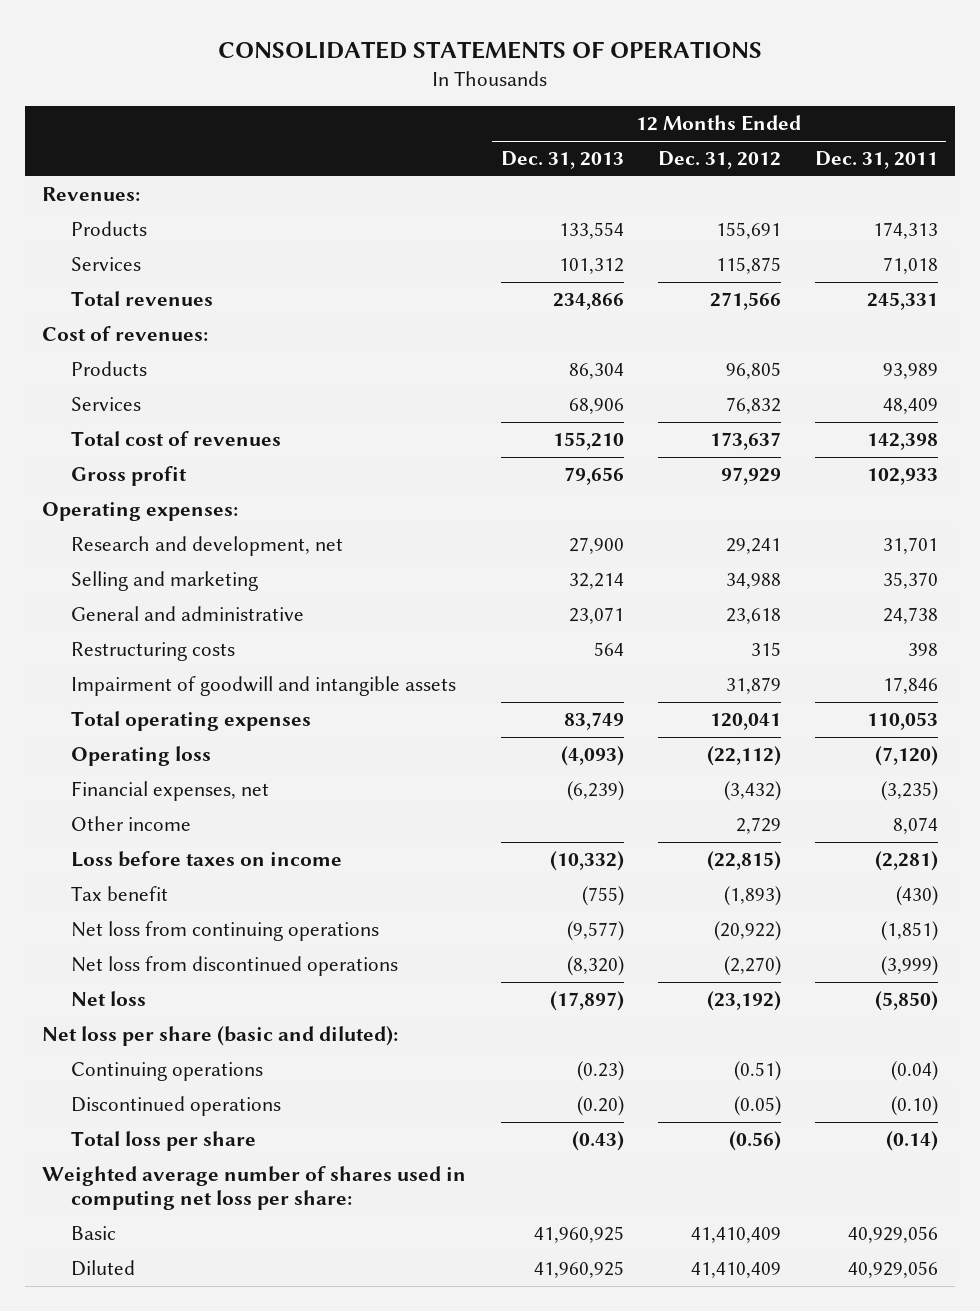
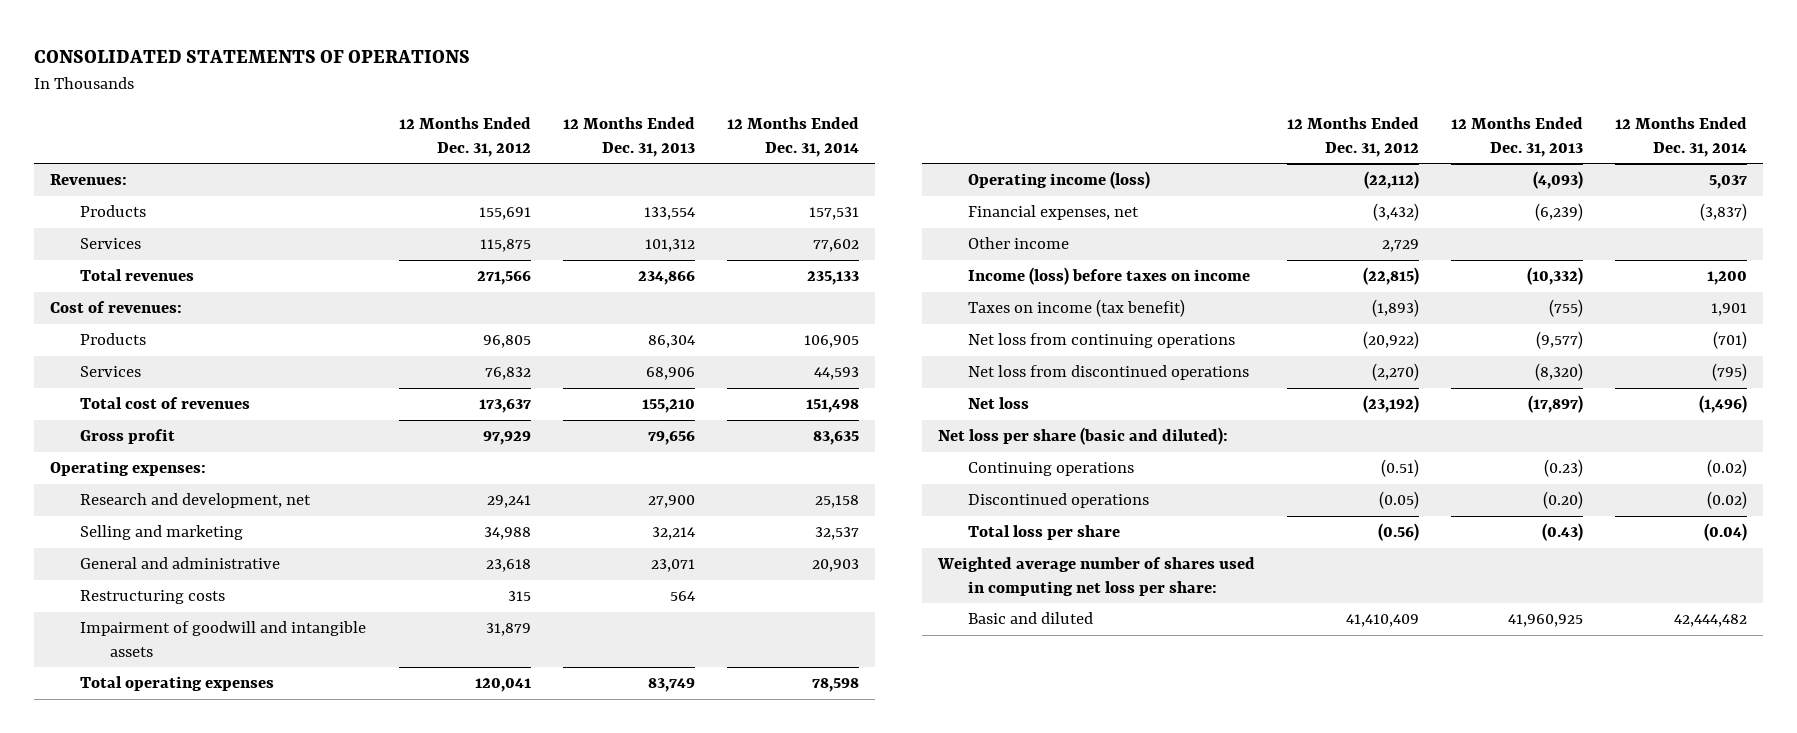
- | 12 Months Ended Dec. 31, 2013 | 12 Months Ended Dec. 31, 2012 | 12 Months Ended Dec. 31, 2011
+ | 12 Months Ended Dec. 31, 2012 | 12 Months Ended Dec. 31, 2013 | 12 Months Ended Dec. 31, 2014
- Operating loss | (4,093) | (22,112) | (7,120)
+ Operating income (loss) | (22,112) | (4,093) | 5,037
- Loss before taxes on income | (10,332) | (22,815) | (2,281)
- Tax benefit | (755) | (1,893) | (430)
+ Income (loss) before taxes on income | (22,815) | (10,332) | 1,200
+ Taxes on income (tax benefit) | (1,893) | (755) | 1,901
- Basic | 41,960,925 | 41,410,409 | 40,929,056
- Diluted | 41,960,925 | 41,410,409 | 40,929,056
+ Basic and diluted | 41,410,409 | 41,960,925 | 42,444,482

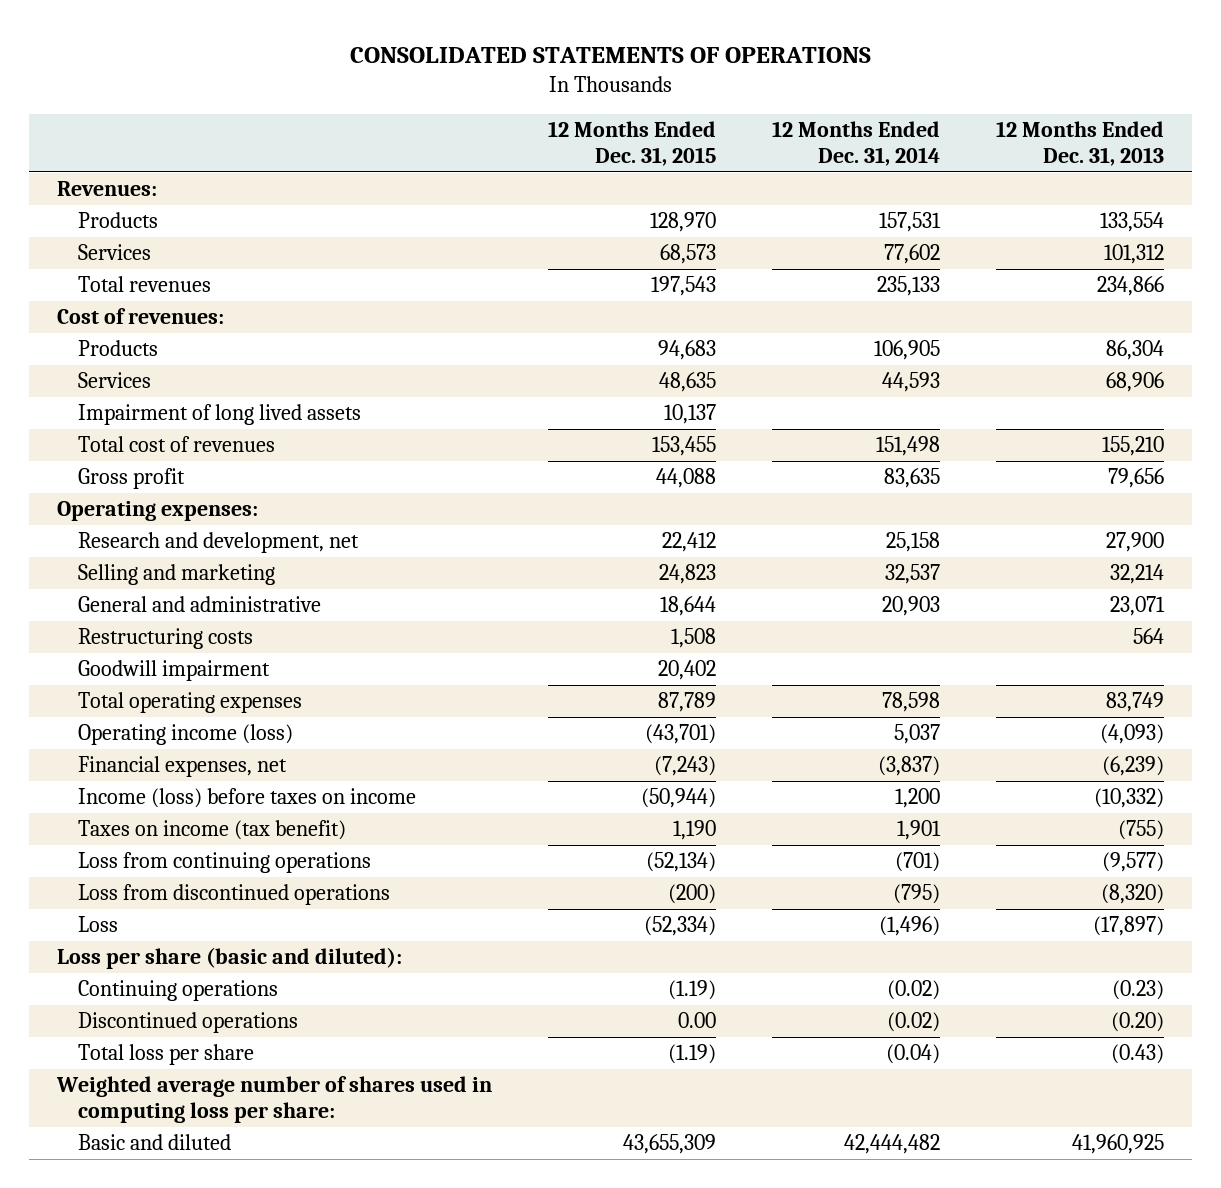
- | 12 Months Ended Dec. 31, 2012 | 12 Months Ended Dec. 31, 2013 | 12 Months Ended Dec. 31, 2014
+ | 12 Months Ended Dec. 31, 2015 | 12 Months Ended Dec. 31, 2014 | 12 Months Ended Dec. 31, 2013
+ Impairment of long lived assets | 10,137 | |
- Impairment of goodwill and intangible assets | 31,879 | |
+ Goodwill impairment | 20,402 | |
- Other income | 2,729 | |
- Net loss from continuing operations | (20,922) | (9,577) | (701)
- Net loss from discontinued operations | (2,270) | (8,320) | (795)
- Net loss | (23,192) | (17,897) | (1,496)
- Net loss per share (basic and diluted):
+ Loss from continuing operations | (52,134) | (701) | (9,577)
+ Loss from discontinued operations | (200) | (795) | (8,320)
+ Loss | (52,334) | (1,496) | (17,897)
+ Loss per share (basic and diluted):
- Weighted average number of shares used in computing net loss per share:
+ Weighted average number of shares used in computing loss per share:

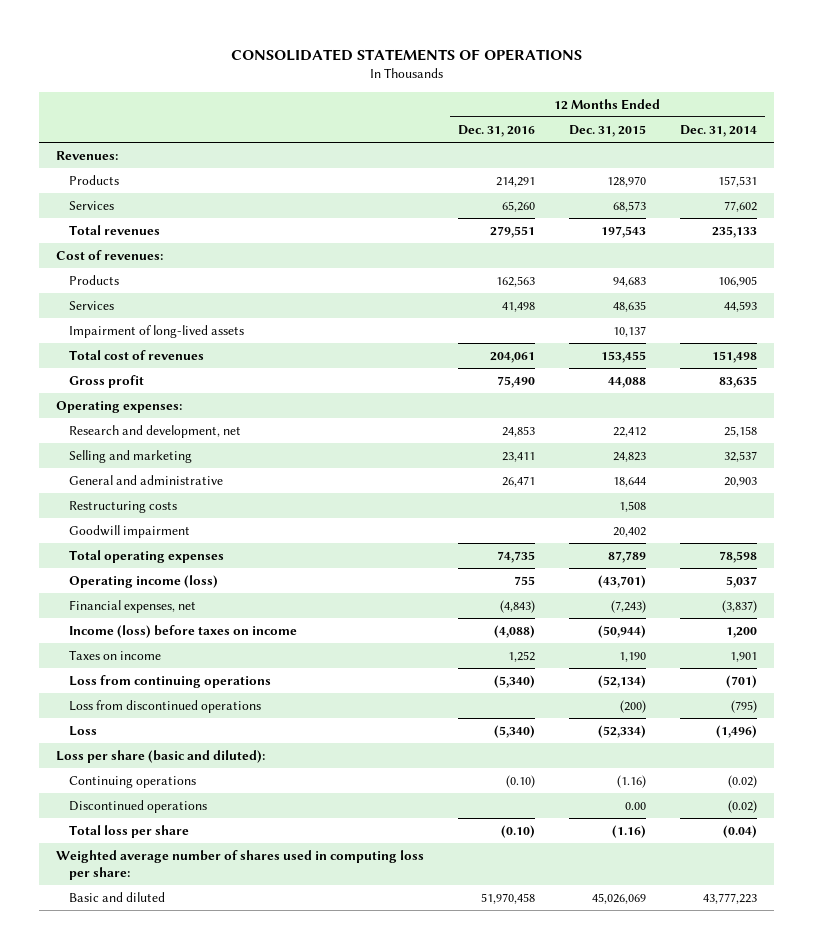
- | 12 Months Ended Dec. 31, 2015 | 12 Months Ended Dec. 31, 2014 | 12 Months Ended Dec. 31, 2013
+ | 12 Months Ended Dec. 31, 2016 | 12 Months Ended Dec. 31, 2015 | 12 Months Ended Dec. 31, 2014
- Impairment of long lived assets | 10,137 | |
+ Impairment of long-lived assets | | 10,137 |
- Taxes on income (tax benefit) | 1,190 | 1,901 | (755)
+ Taxes on income | 1,252 | 1,190 | 1,901
- Continuing operations | (1.19) | (0.02) | (0.23)
+ Continuing operations | (0.10) | (1.16) | (0.02)
- Total loss per share | (1.19) | (0.04) | (0.43)
+ Total loss per share | (0.10) | (1.16) | (0.04)
- Basic and diluted | 43,655,309 | 42,444,482 | 41,960,925
+ Basic and diluted | 51,970,458 | 45,026,069 | 43,777,223

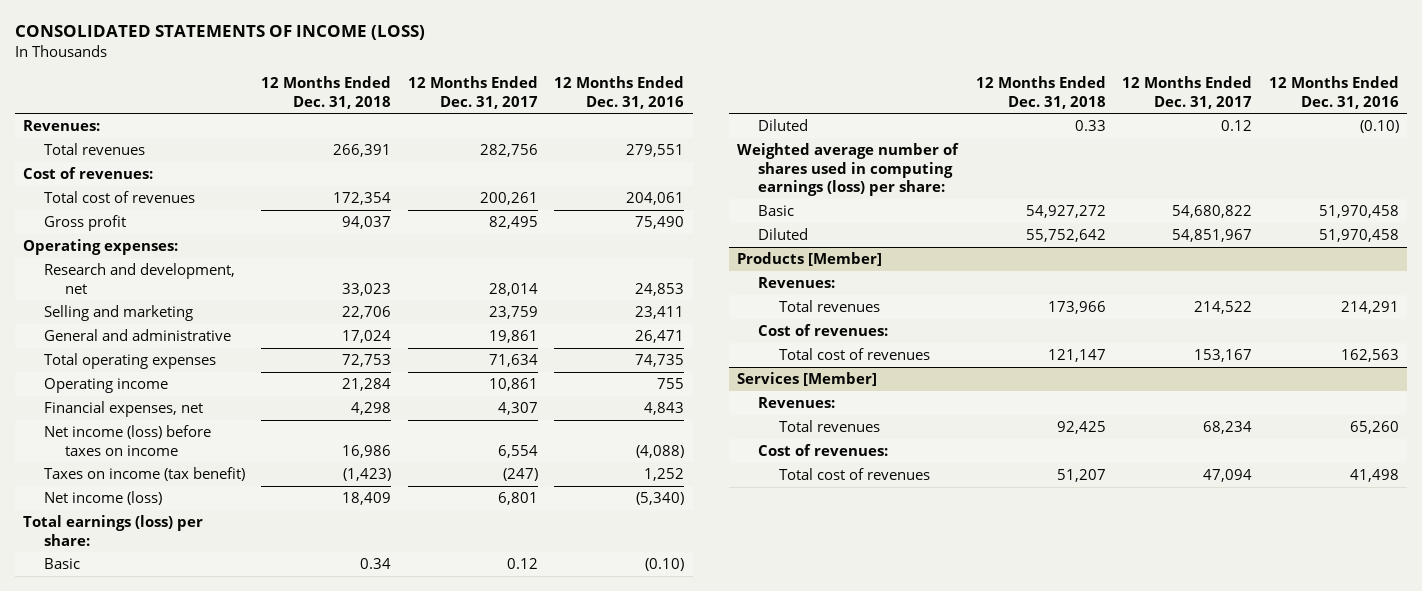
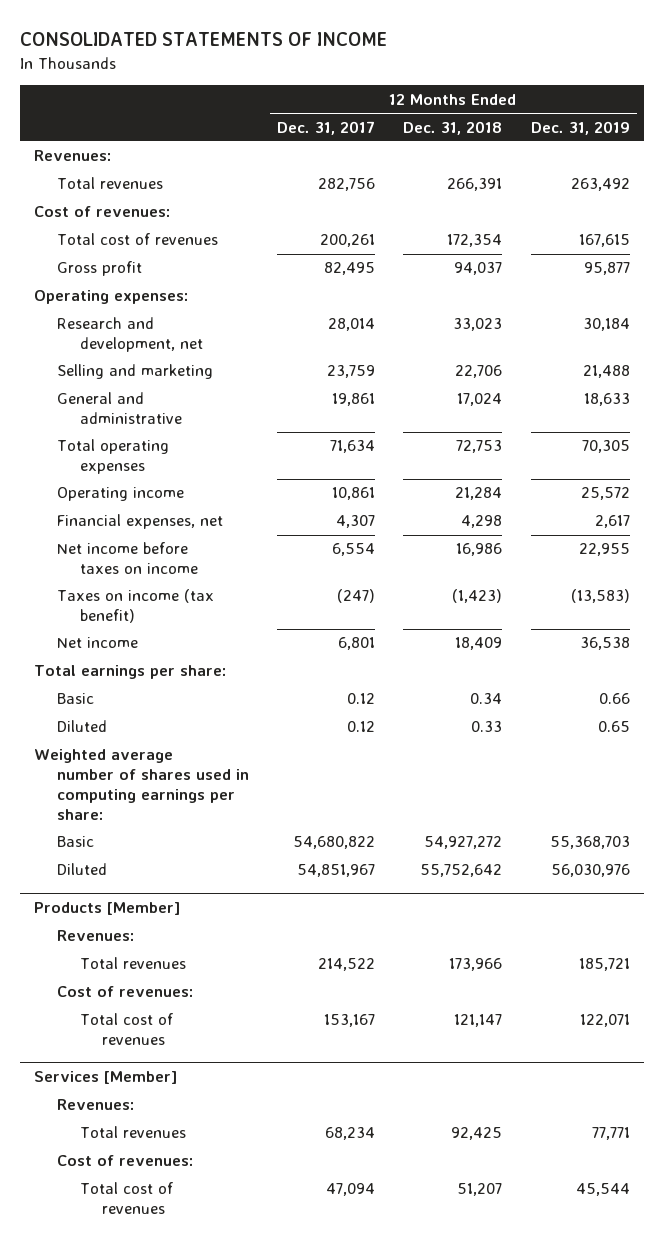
- CONSOLIDATED STATEMENTS OF INCOME (LOSS)
+ CONSOLIDATED STATEMENTS OF INCOME
- | 12 Months Ended Dec. 31, 2018 | 12 Months Ended Dec. 31, 2017 | 12 Months Ended Dec. 31, 2016
+ | 12 Months Ended Dec. 31, 2017 | 12 Months Ended Dec. 31, 2018 | 12 Months Ended Dec. 31, 2019
- Net income (loss) before taxes on income | 16,986 | 6,554 | (4,088)
+ Net income before taxes on income | 6,554 | 16,986 | 22,955
- Net income (loss) | 18,409 | 6,801 | (5,340)
- Total earnings (loss) per share:
+ Net income | 6,801 | 18,409 | 36,538
+ Total earnings per share:
- Weighted average number of shares used in computing earnings (loss) per share:
+ Weighted average number of shares used in computing earnings per share:

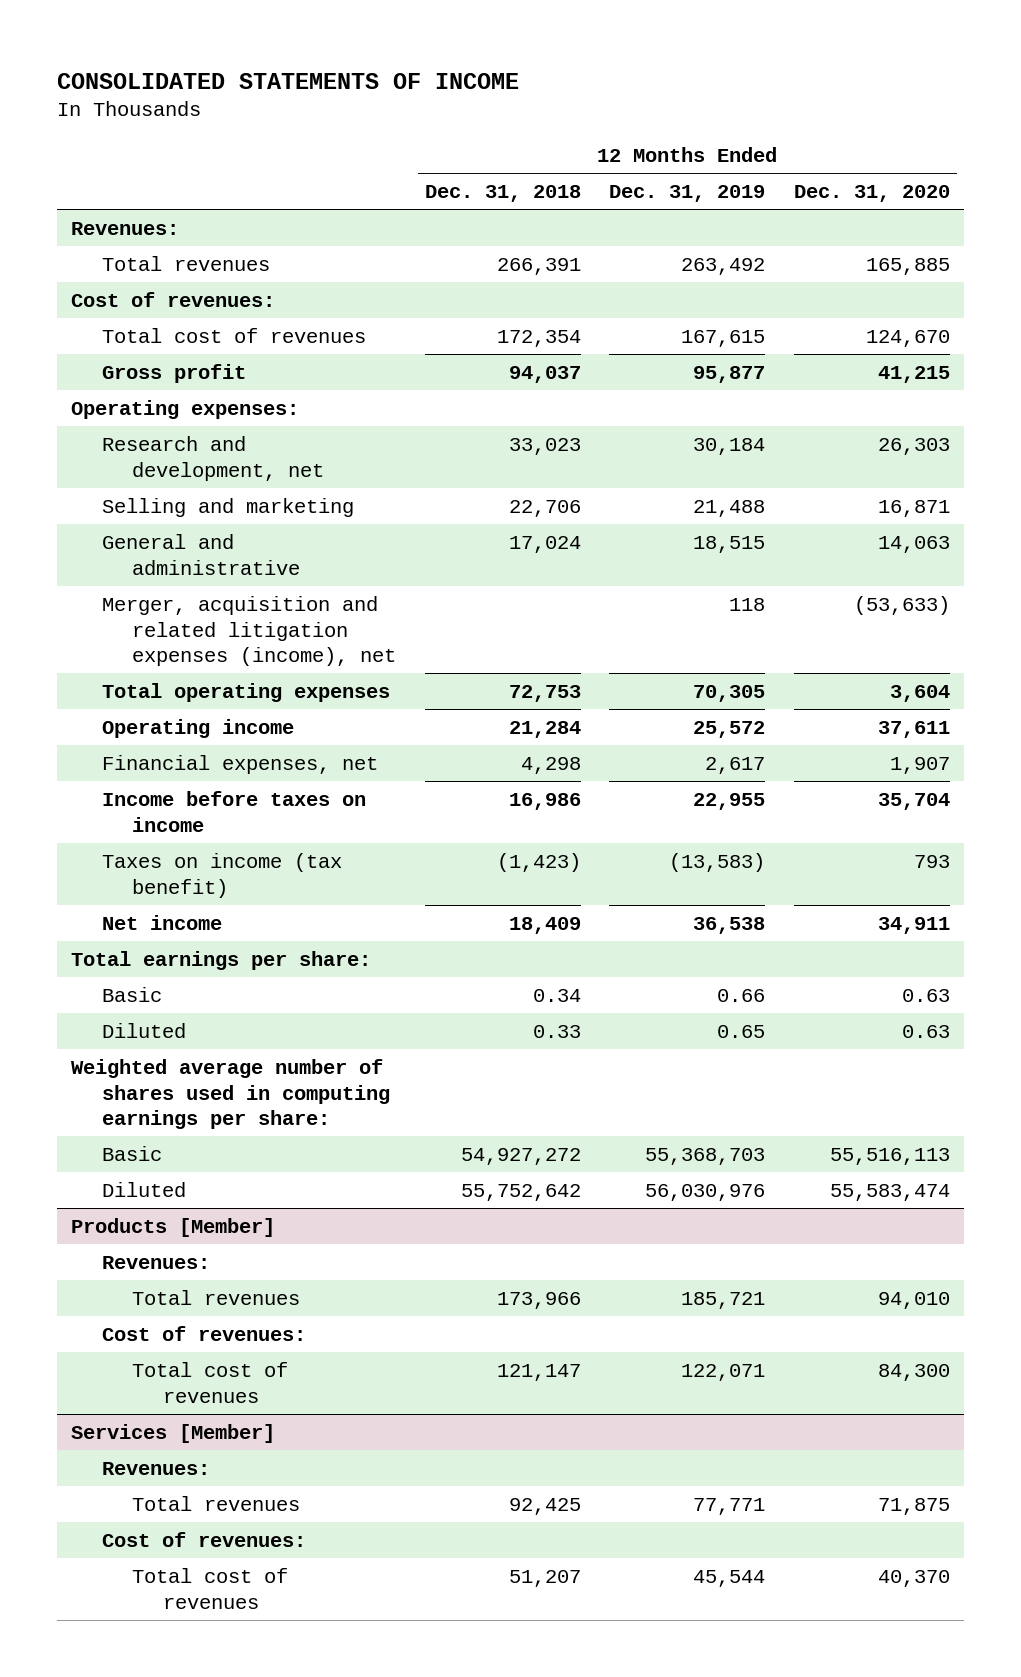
- | 12 Months Ended Dec. 31, 2017 | 12 Months Ended Dec. 31, 2018 | 12 Months Ended Dec. 31, 2019
+ | 12 Months Ended Dec. 31, 2018 | 12 Months Ended Dec. 31, 2019 | 12 Months Ended Dec. 31, 2020
- General and administrative | 19,861 | 17,024 | 18,633
+ General and administrative | 17,024 | 18,515 | 14,063
+ Merger, acquisition and related litigation expenses (income), net | | 118 | (53,633)
- Net income before taxes on income | 6,554 | 16,986 | 22,955
+ Income before taxes on income | 16,986 | 22,955 | 35,704

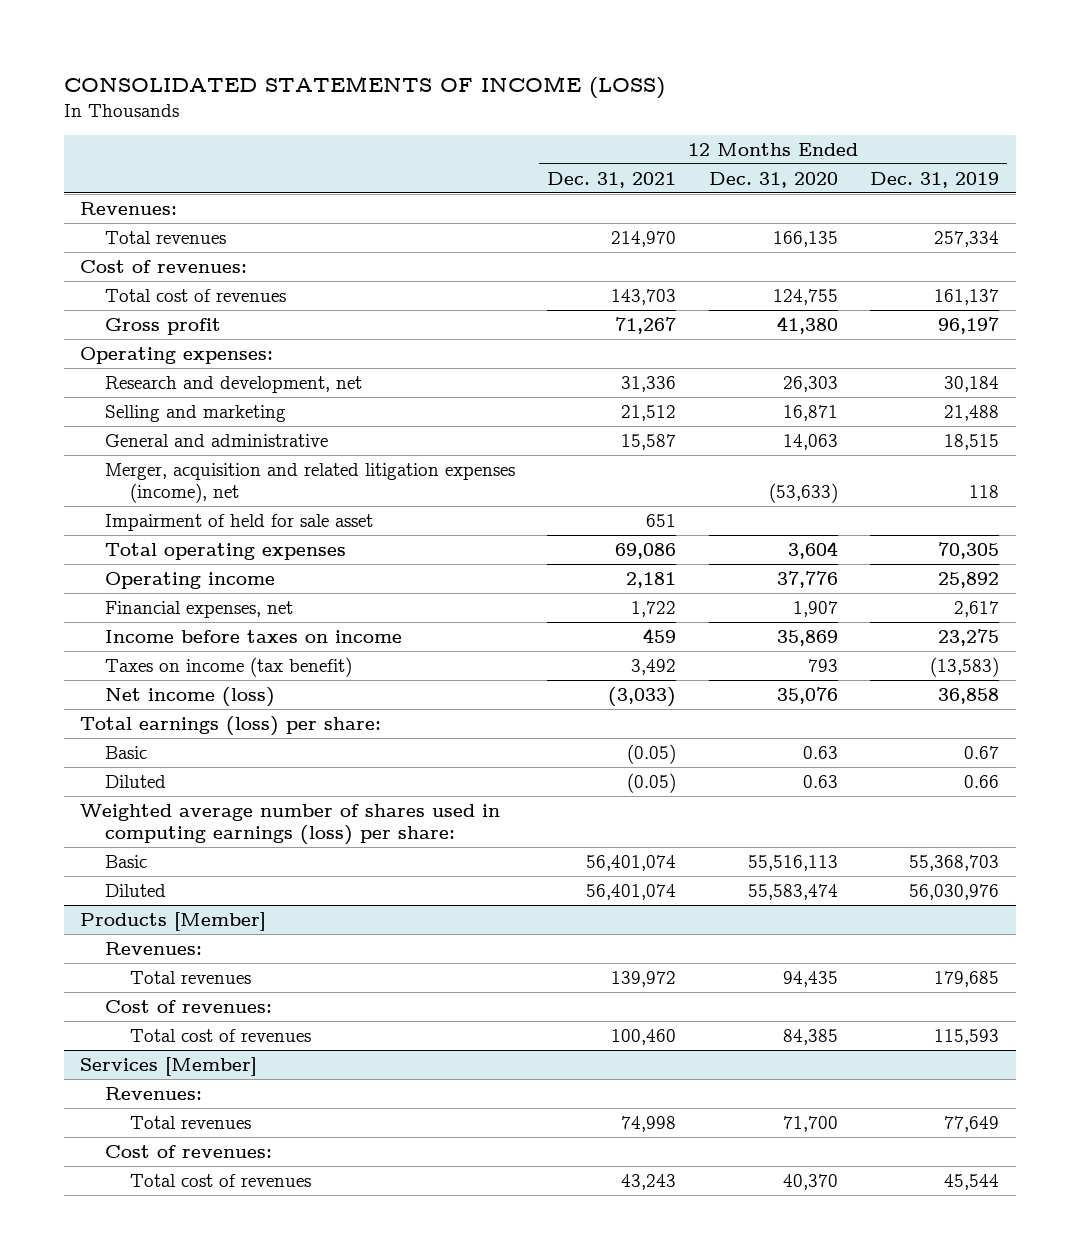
- CONSOLIDATED STATEMENTS OF INCOME
+ CONSOLIDATED STATEMENTS OF INCOME (LOSS)
- | 12 Months Ended Dec. 31, 2018 | 12 Months Ended Dec. 31, 2019 | 12 Months Ended Dec. 31, 2020
+ | 12 Months Ended Dec. 31, 2021 | 12 Months Ended Dec. 31, 2020 | 12 Months Ended Dec. 31, 2019
- Total revenues | 266,391 | 263,492 | 165,885
+ Total revenues | 214,970 | 166,135 | 257,334
- Total cost of revenues | 172,354 | 167,615 | 124,670
- Gross profit | 94,037 | 95,877 | 41,215
+ Total cost of revenues | 143,703 | 124,755 | 161,137
+ Gross profit | 71,267 | 41,380 | 96,197
+ Impairment of held for sale asset | 651 | |
- Operating income | 21,284 | 25,572 | 37,611
+ Operating income | 2,181 | 37,776 | 25,892
- Income before taxes on income | 16,986 | 22,955 | 35,704
+ Income before taxes on income | 459 | 35,869 | 23,275
- Net income | 18,409 | 36,538 | 34,911
- Total earnings per share:
- Basic | 0.34 | 0.66 | 0.63
- Diluted | 0.33 | 0.65 | 0.63
- Weighted average number of shares used in computing earnings per share:
+ Net income (loss) | (3,033) | 35,076 | 36,858
+ Total earnings (loss) per share:
+ Basic | (0.05) | 0.63 | 0.67
+ Diluted | (0.05) | 0.63 | 0.66
+ Weighted average number of shares used in computing earnings (loss) per share:
@ Products [Member]
- Total revenues | 173,966 | 185,721 | 94,010
+ Total revenues | 139,972 | 94,435 | 179,685
- Total cost of revenues | 121,147 | 122,071 | 84,300
+ Total cost of revenues | 100,460 | 84,385 | 115,593
@ Services [Member]
- Total revenues | 92,425 | 77,771 | 71,875
+ Total revenues | 74,998 | 71,700 | 77,649

